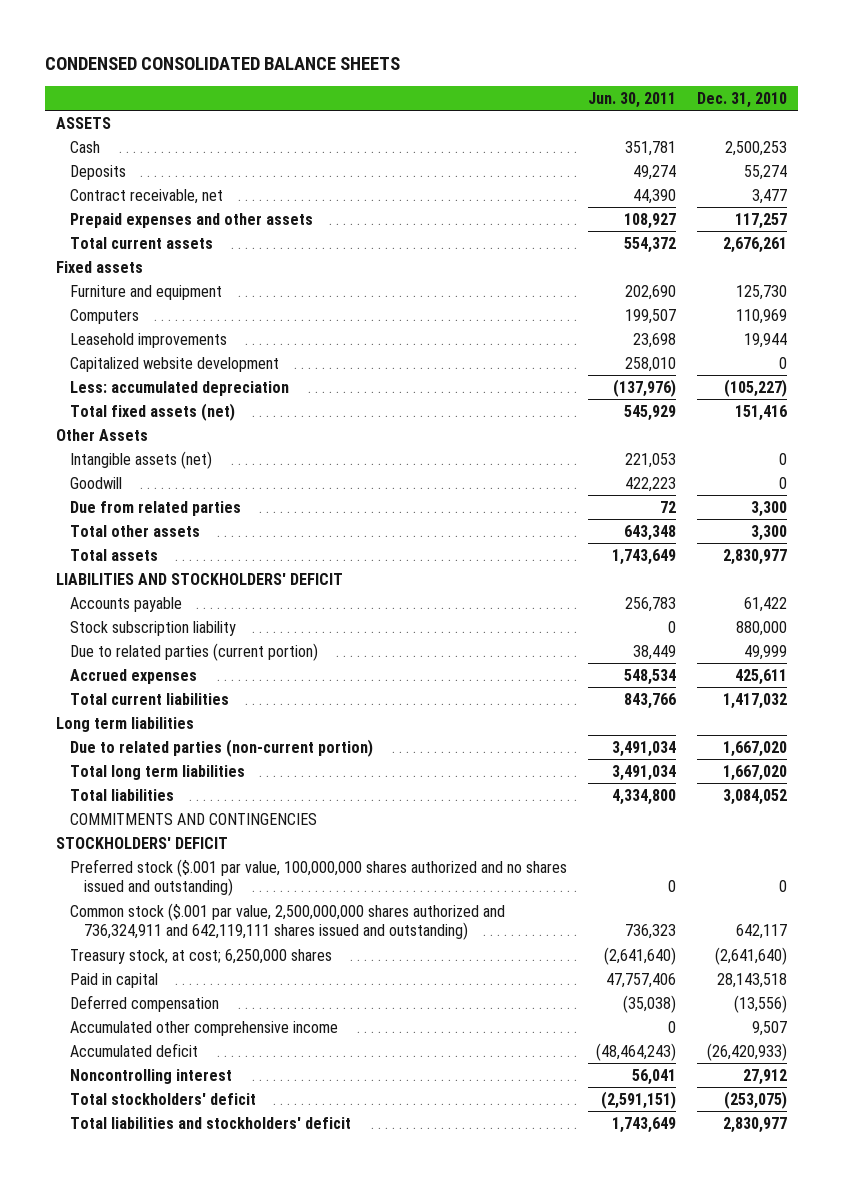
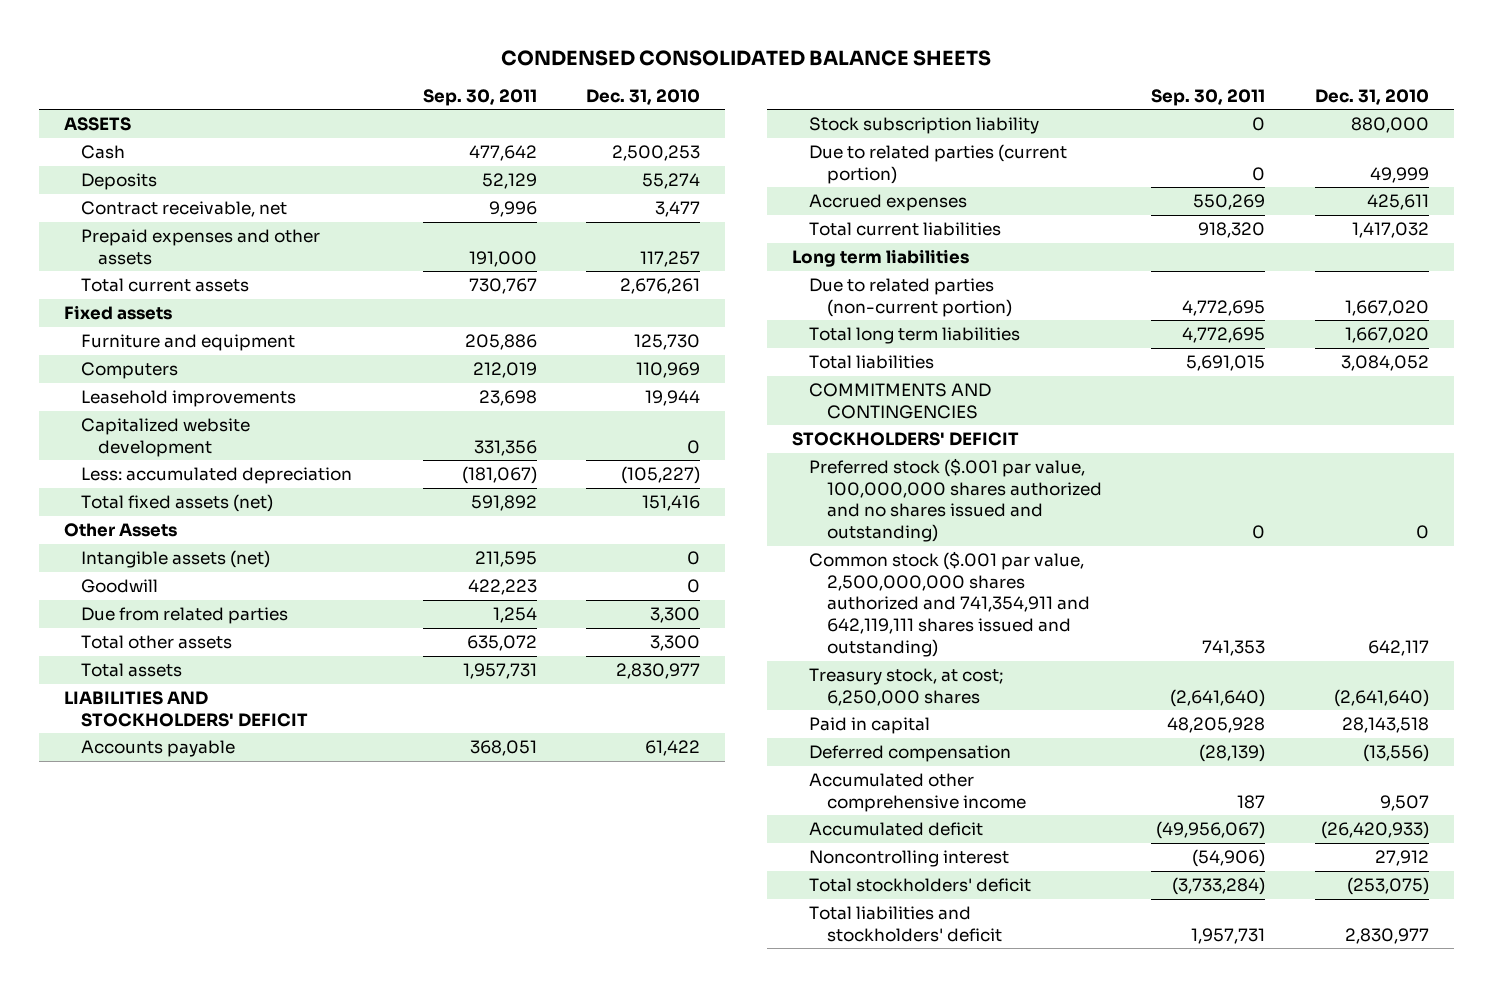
- | Jun. 30, 2011 | Dec. 31, 2010
+ | Sep. 30, 2011 | Dec. 31, 2010
- Common stock ($.001 par value, 2,500,000,000 shares authorized and 736,324,911 and 642,119,111 shares issued and outstanding) | 736,323 | 642,117
+ Common stock ($.001 par value, 2,500,000,000 shares authorized and 741,354,911 and 642,119,111 shares issued and outstanding) | 741,353 | 642,117

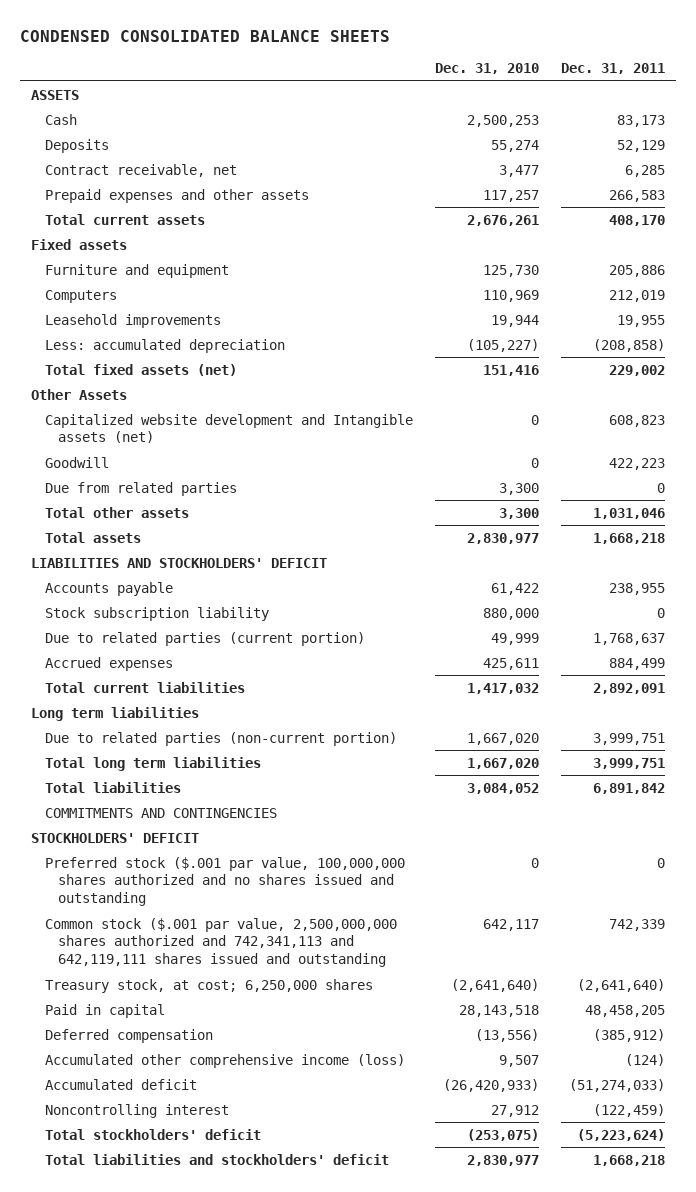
- | Sep. 30, 2011 | Dec. 31, 2010
+ | Dec. 31, 2010 | Dec. 31, 2011
- Capitalized website development | 331,356 | 0
- Intangible assets (net) | 211,595 | 0
+ Capitalized website development and Intangible assets (net) | 0 | 608,823
- Preferred stock ($.001 par value, 100,000,000 shares authorized and no shares issued and outstanding) | 0 | 0
- Common stock ($.001 par value, 2,500,000,000 shares authorized and 741,354,911 and 642,119,111 shares issued and outstanding) | 741,353 | 642,117
+ Preferred stock ($.001 par value, 100,000,000 shares authorized and no shares issued and outstanding | 0 | 0
+ Common stock ($.001 par value, 2,500,000,000 shares authorized and 742,341,113 and 642,119,111 shares issued and outstanding | 642,117 | 742,339
- Accumulated other comprehensive income | 187 | 9,507
+ Accumulated other comprehensive income (loss) | 9,507 | (124)

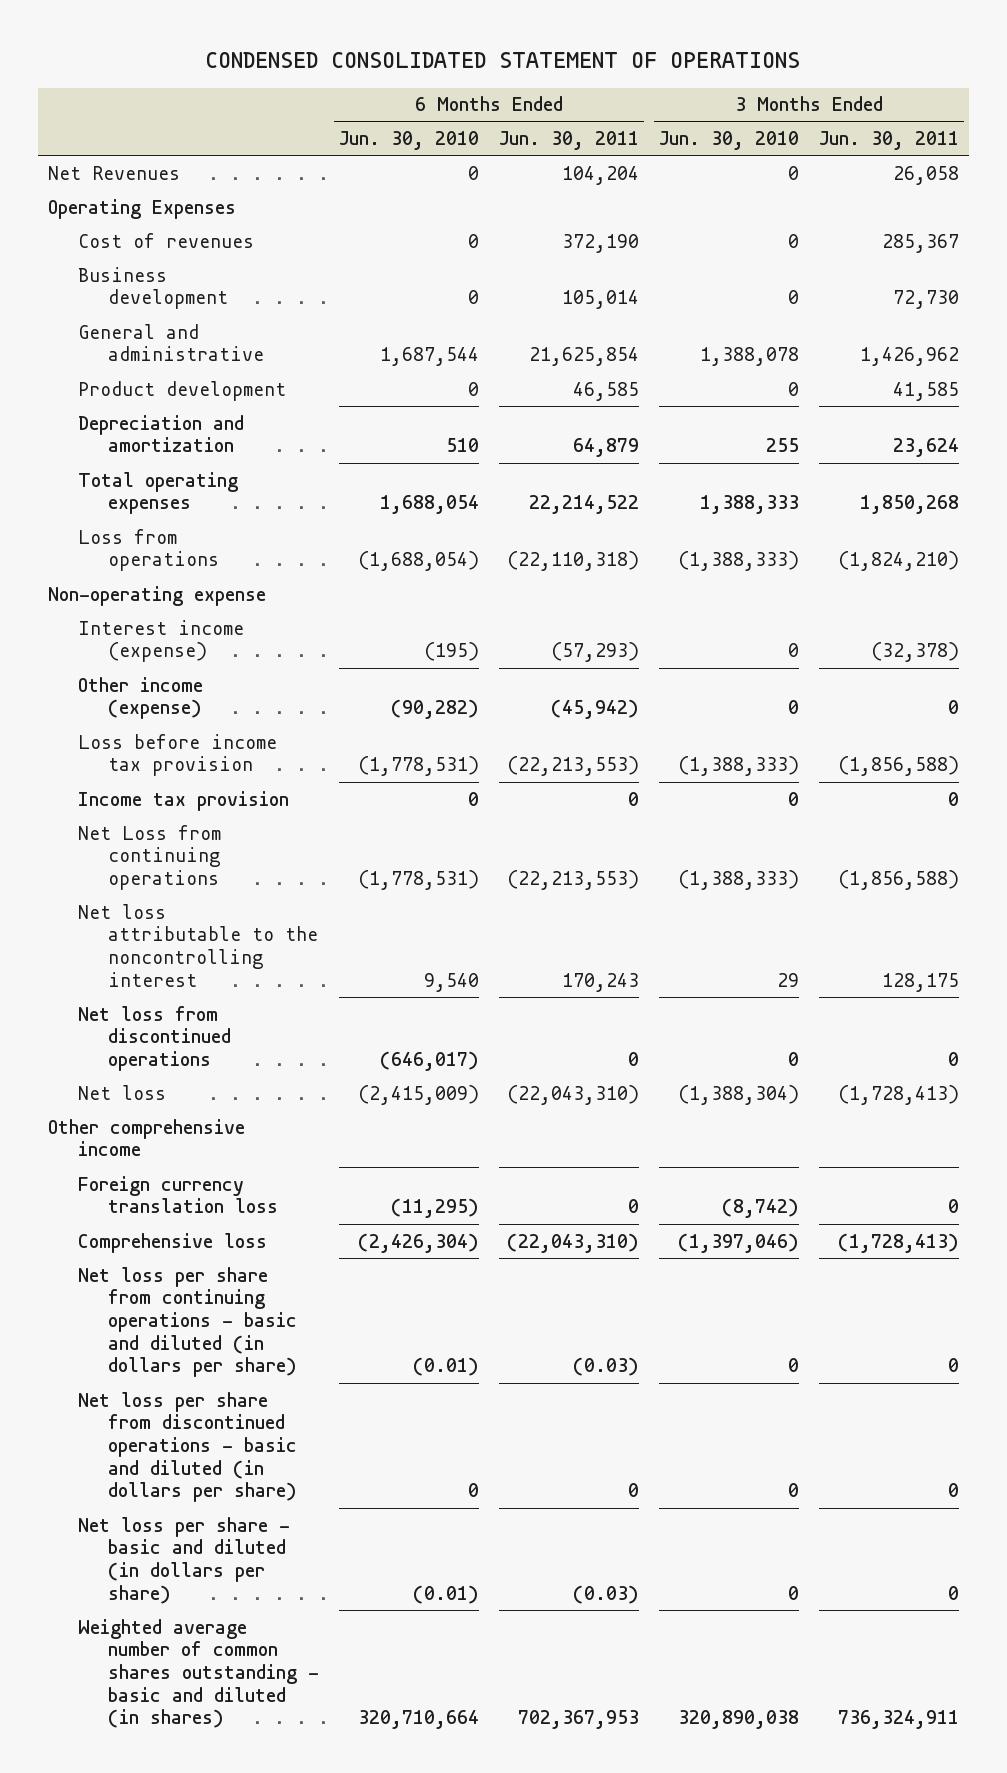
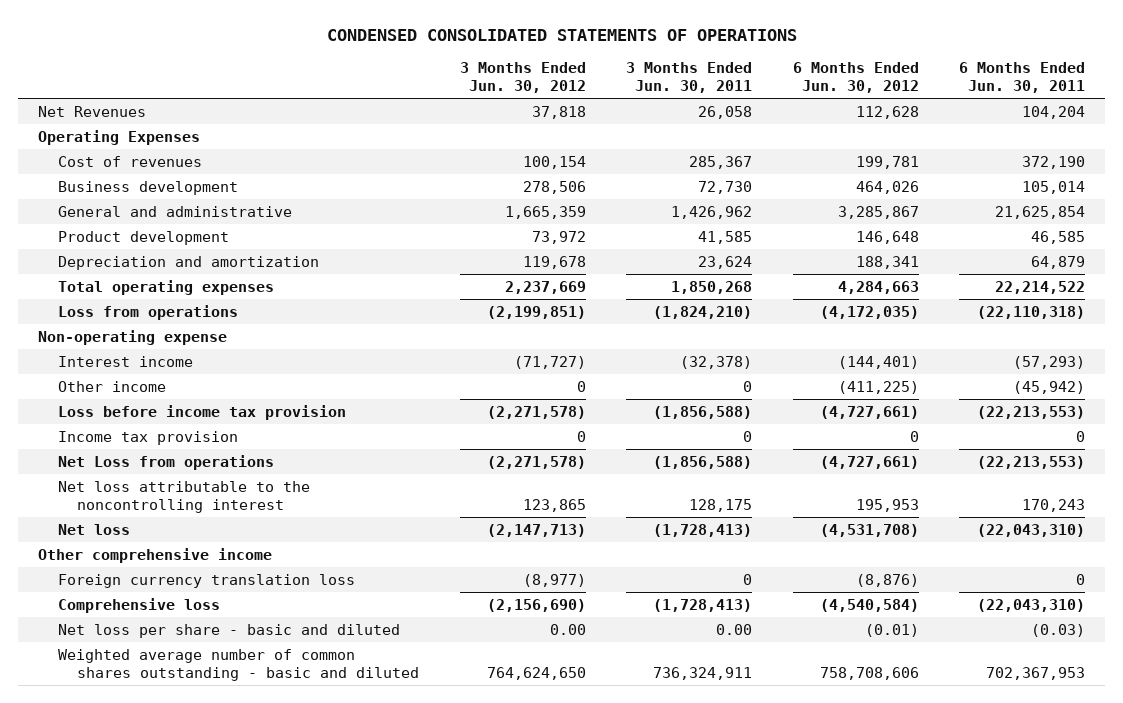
- CONDENSED CONSOLIDATED STATEMENT OF OPERATIONS
+ CONDENSED CONSOLIDATED STATEMENTS OF OPERATIONS
- | 6 Months Ended Jun. 30, 2010 | 6 Months Ended Jun. 30, 2011 | 3 Months Ended Jun. 30, 2010 | 3 Months Ended Jun. 30, 2011
+ | 3 Months Ended Jun. 30, 2012 | 3 Months Ended Jun. 30, 2011 | 6 Months Ended Jun. 30, 2012 | 6 Months Ended Jun. 30, 2011
- Interest income (expense) | (195) | (57,293) | 0 | (32,378)
- Other income (expense) | (90,282) | (45,942) | 0 | 0
+ Interest income | (71,727) | (32,378) | (144,401) | (57,293)
+ Other income | 0 | 0 | (411,225) | (45,942)
- Net Loss from continuing operations | (1,778,531) | (22,213,553) | (1,388,333) | (1,856,588)
+ Net Loss from operations | (2,271,578) | (1,856,588) | (4,727,661) | (22,213,553)
- Net loss from discontinued operations | (646,017) | 0 | 0 | 0
- Net loss per share from continuing operations - basic and diluted (in dollars per share) | (0.01) | (0.03) | 0 | 0
- Net loss per share from discontinued operations - basic and diluted (in dollars per share) | 0 | 0 | 0 | 0
- Net loss per share - basic and diluted (in dollars per share) | (0.01) | (0.03) | 0 | 0
- Weighted average number of common shares outstanding - basic and diluted (in shares) | 320,710,664 | 702,367,953 | 320,890,038 | 736,324,911
+ Net loss per share - basic and diluted | 0.00 | 0.00 | (0.01) | (0.03)
+ Weighted average number of common shares outstanding - basic and diluted | 764,624,650 | 736,324,911 | 758,708,606 | 702,367,953

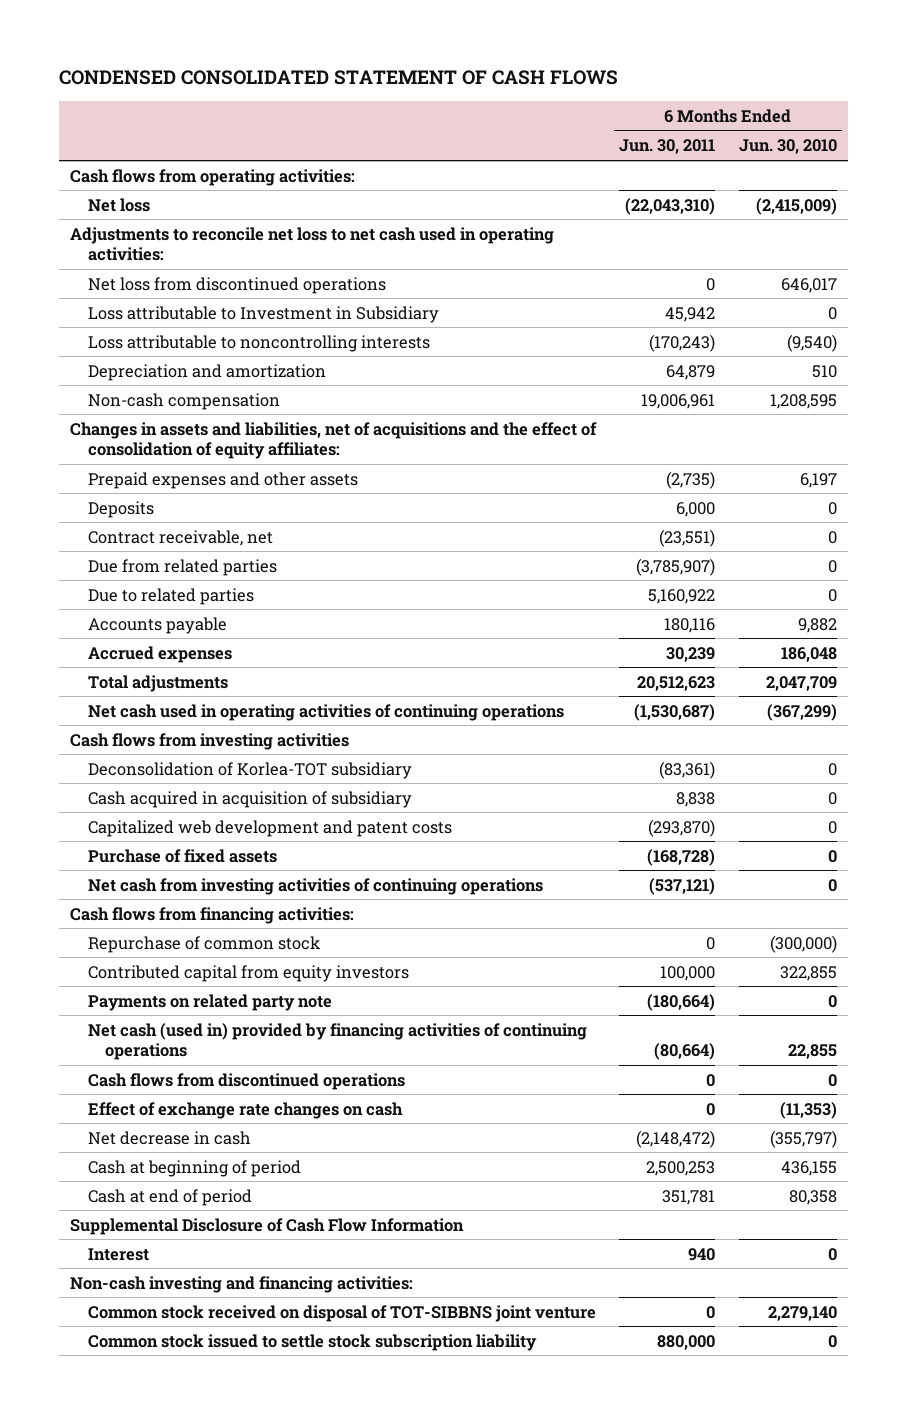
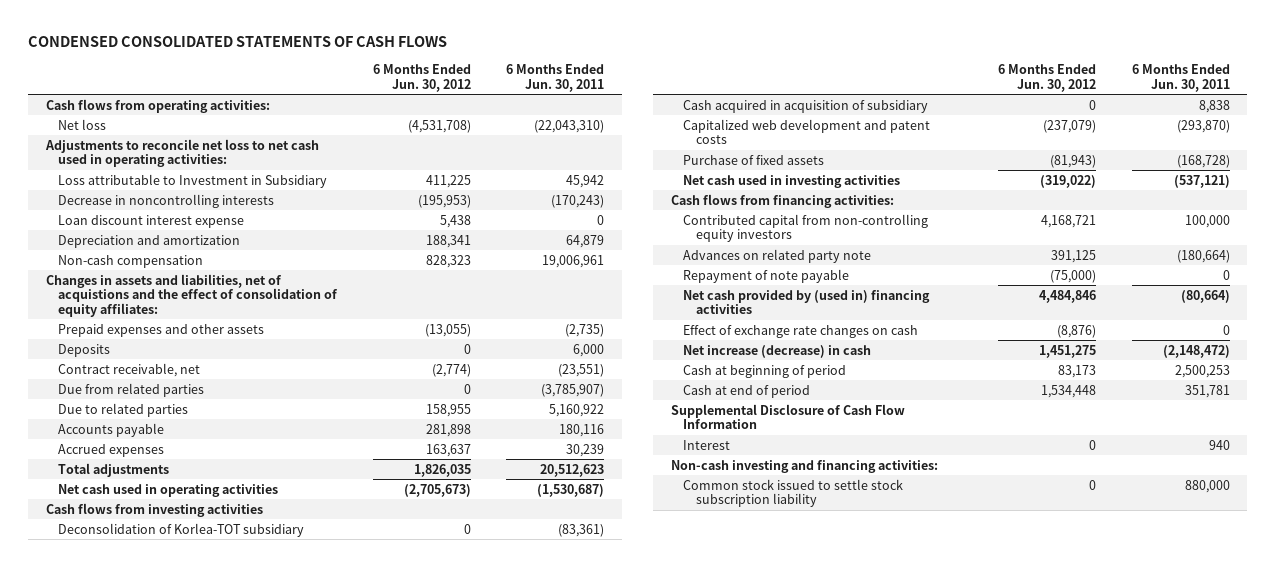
- CONDENSED CONSOLIDATED STATEMENT OF CASH FLOWS
+ CONDENSED CONSOLIDATED STATEMENTS OF CASH FLOWS
- | 6 Months Ended Jun. 30, 2011 | 6 Months Ended Jun. 30, 2010
+ | 6 Months Ended Jun. 30, 2012 | 6 Months Ended Jun. 30, 2011
- Net loss from discontinued operations | 0 | 646,017
- Loss attributable to noncontrolling interests | (170,243) | (9,540)
+ Decrease in noncontrolling interests | (195,953) | (170,243)
+ Loan discount interest expense | 5,438 | 0
- Changes in assets and liabilities, net of acquisitions and the effect of consolidation of equity affiliates:
+ Changes in assets and liabilities, net of acquistions and the effect of consolidation of equity affiliates:
- Net cash used in operating activities of continuing operations | (1,530,687) | (367,299)
+ Net cash used in operating activities | (2,705,673) | (1,530,687)
- Net cash from investing activities of continuing operations | (537,121) | 0
+ Net cash used in investing activities | (319,022) | (537,121)
- Repurchase of common stock | 0 | (300,000)
- Contributed capital from equity investors | 100,000 | 322,855
- Payments on related party note | (180,664) | 0
- Net cash (used in) provided by financing activities of continuing operations | (80,664) | 22,855
- Cash flows from discontinued operations | 0 | 0
+ Contributed capital from non-controlling equity investors | 4,168,721 | 100,000
+ Advances on related party note | 391,125 | (180,664)
+ Repayment of note payable | (75,000) | 0
+ Net cash provided by (used in) financing activities | 4,484,846 | (80,664)
- Net decrease in cash | (2,148,472) | (355,797)
+ Net increase (decrease) in cash | 1,451,275 | (2,148,472)
- Common stock received on disposal of TOT-SIBBNS joint venture | 0 | 2,279,140

